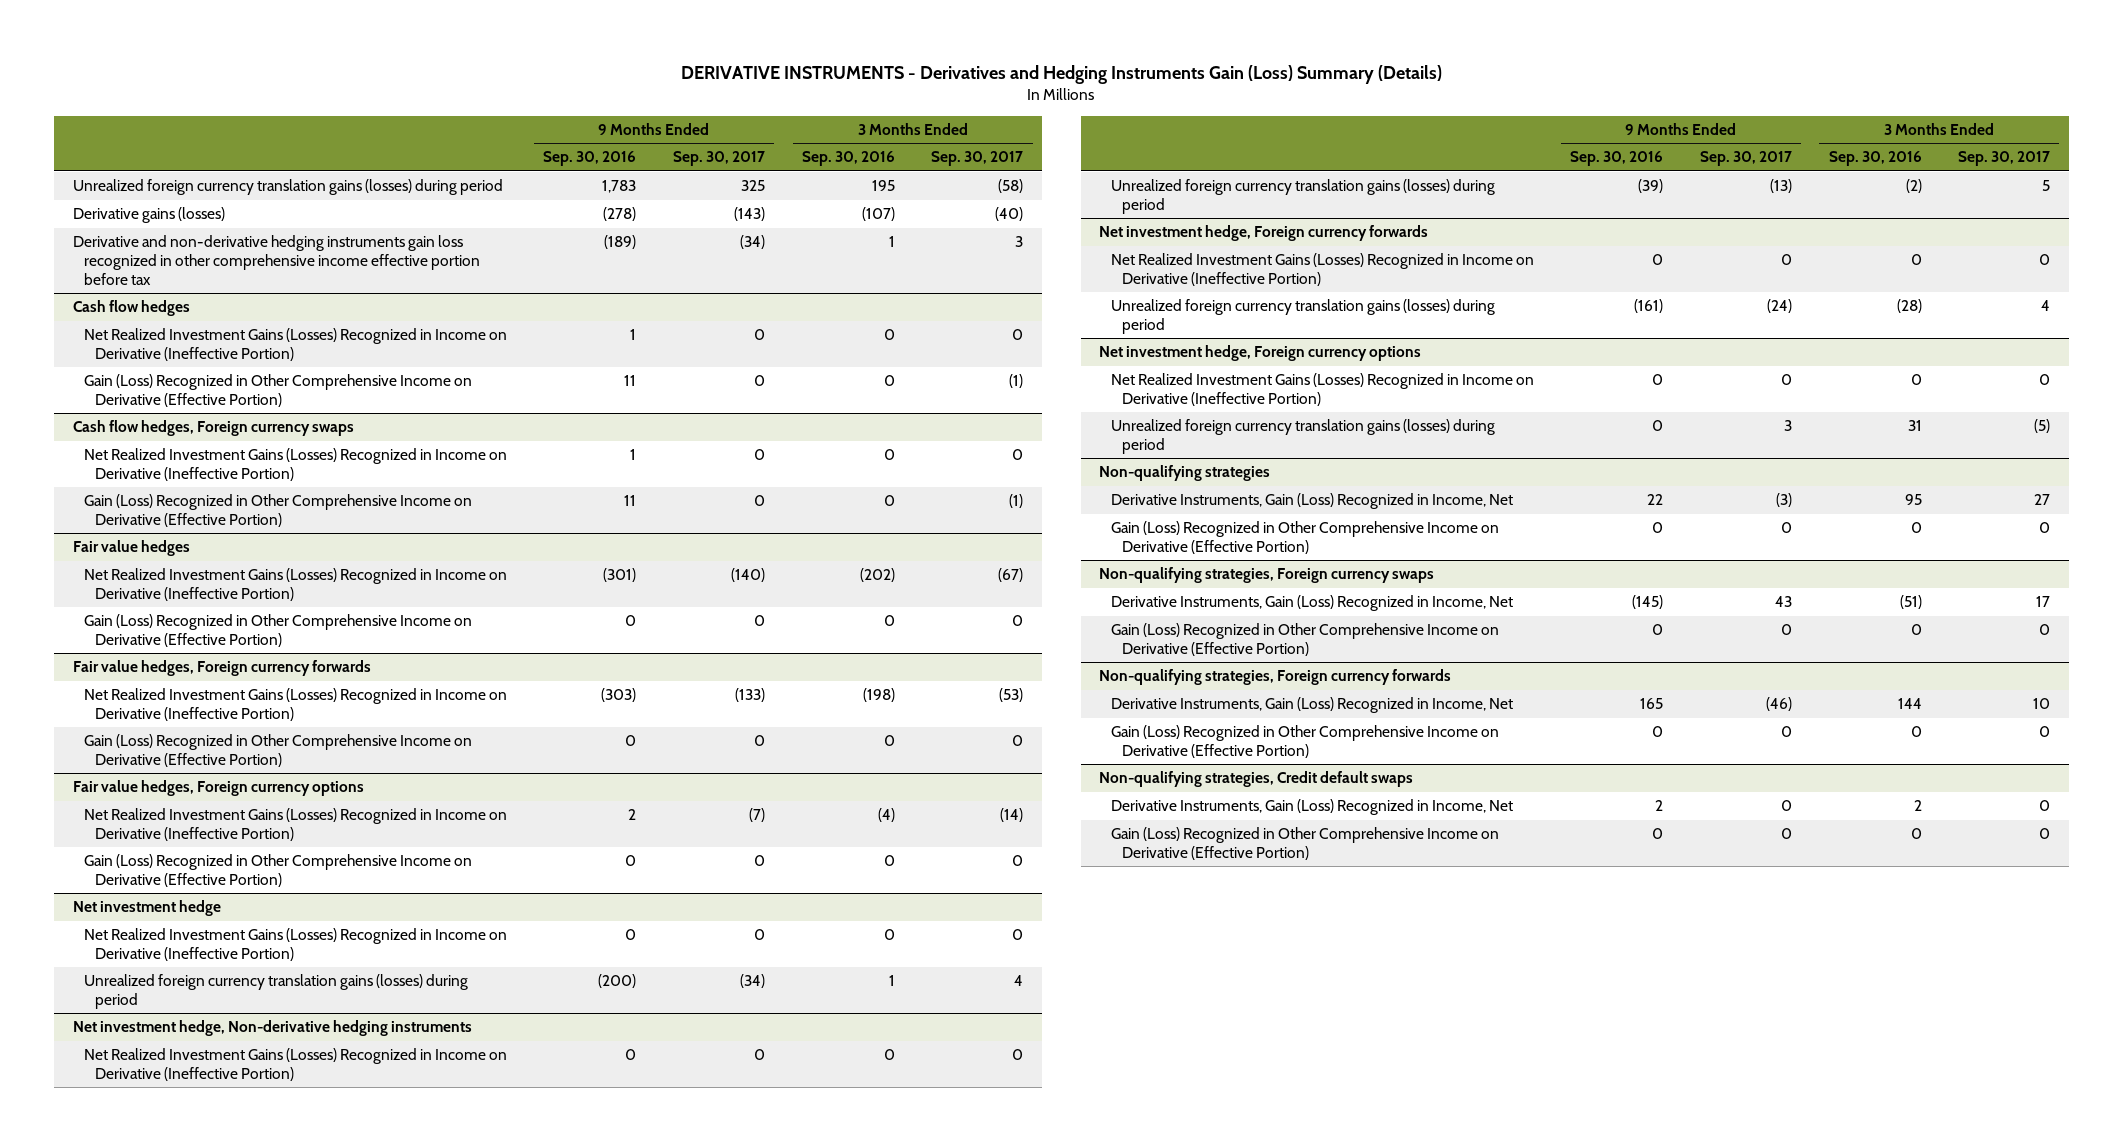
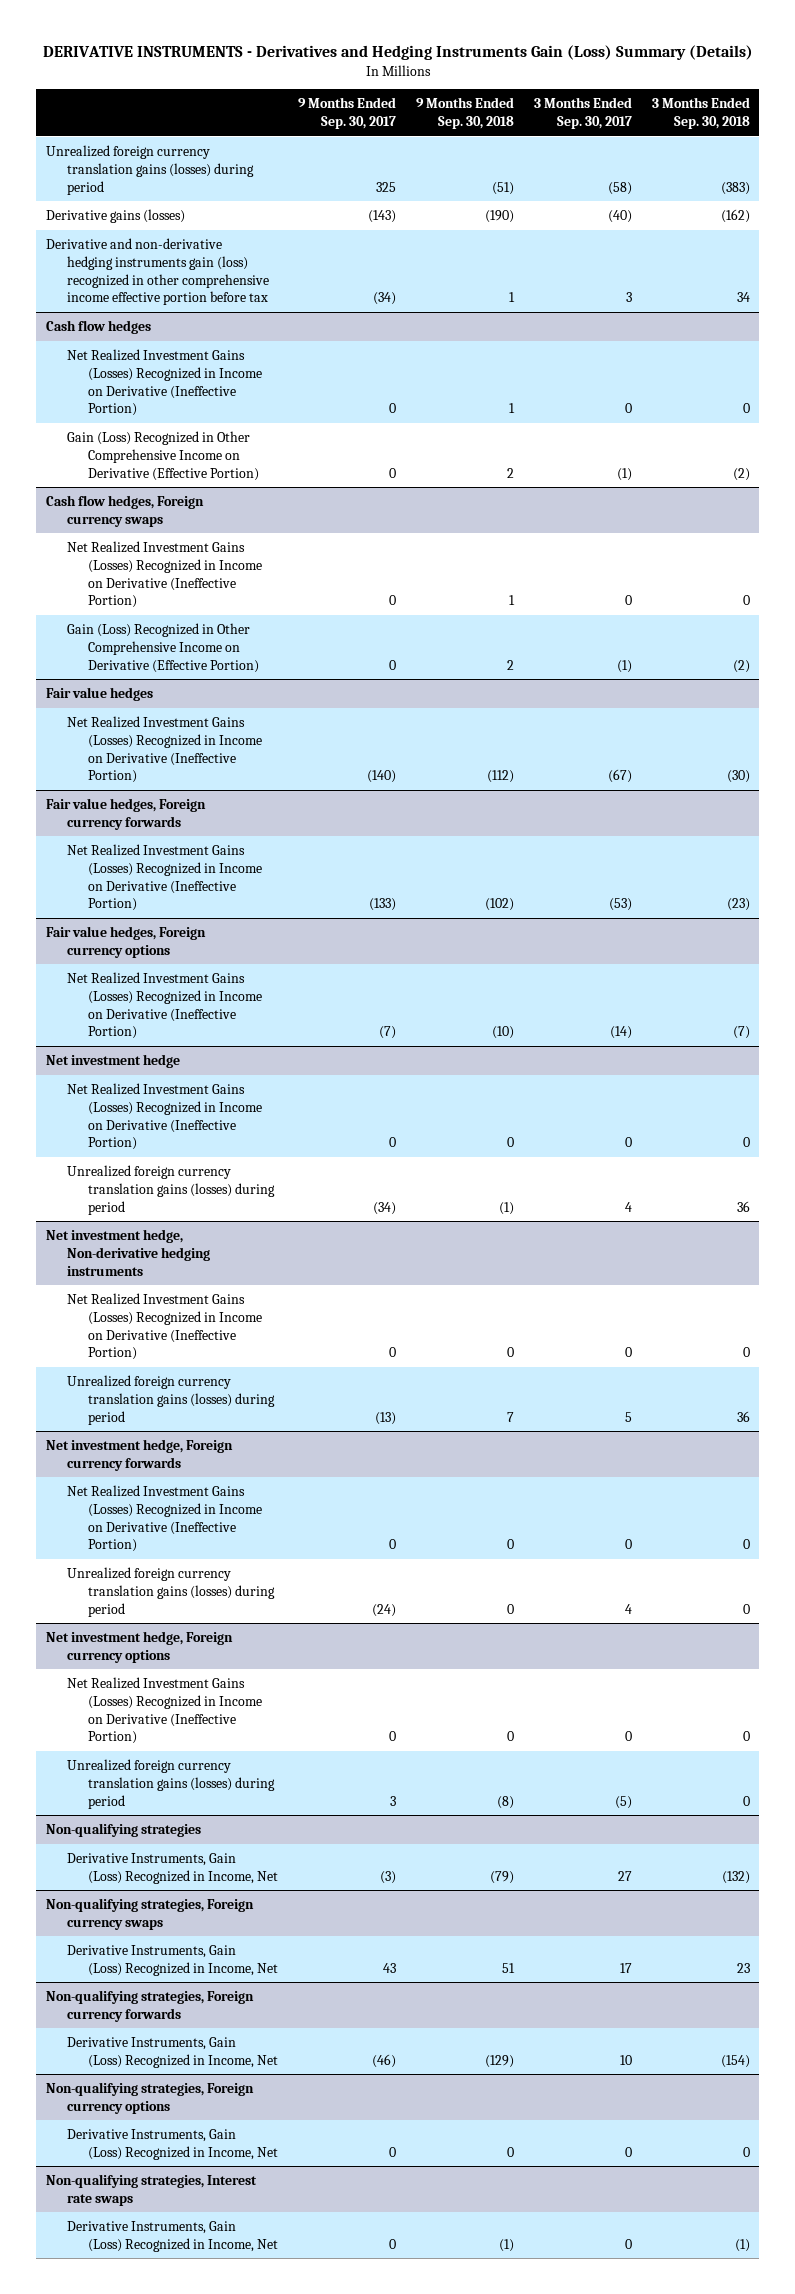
- | 9 Months Ended Sep. 30, 2016 | 9 Months Ended Sep. 30, 2017 | 3 Months Ended Sep. 30, 2016 | 3 Months Ended Sep. 30, 2017
+ | 9 Months Ended Sep. 30, 2017 | 9 Months Ended Sep. 30, 2018 | 3 Months Ended Sep. 30, 2017 | 3 Months Ended Sep. 30, 2018
- Derivative and non-derivative hedging instruments gain loss recognized in other comprehensive income effective portion before tax | (189) | (34) | 1 | 3
+ Derivative and non-derivative hedging instruments gain (loss) recognized in other comprehensive income effective portion before tax | (34) | 1 | 3 | 34
@ Fair value hedges
- Gain (Loss) Recognized in Other Comprehensive Income on Derivative (Effective Portion) | 0 | 0 | 0 | 0
@ Fair value hedges, Foreign currency forwards
- Gain (Loss) Recognized in Other Comprehensive Income on Derivative (Effective Portion) | 0 | 0 | 0 | 0
@ Fair value hedges, Foreign currency options
- Gain (Loss) Recognized in Other Comprehensive Income on Derivative (Effective Portion) | 0 | 0 | 0 | 0
@ Non-qualifying strategies
- Gain (Loss) Recognized in Other Comprehensive Income on Derivative (Effective Portion) | 0 | 0 | 0 | 0
@ Non-qualifying strategies, Foreign currency swaps
- Gain (Loss) Recognized in Other Comprehensive Income on Derivative (Effective Portion) | 0 | 0 | 0 | 0
@ Non-qualifying strategies, Foreign currency forwards
- Gain (Loss) Recognized in Other Comprehensive Income on Derivative (Effective Portion) | 0 | 0 | 0 | 0
- Non-qualifying strategies, Credit default swaps
+ Non-qualifying strategies, Foreign currency options
- Gain (Loss) Recognized in Other Comprehensive Income on Derivative (Effective Portion) | 0 | 0 | 0 | 0
+ Non-qualifying strategies, Interest rate swaps
+ Derivative Instruments, Gain (Loss) Recognized in Income, Net | 0 | (1) | 0 | (1)

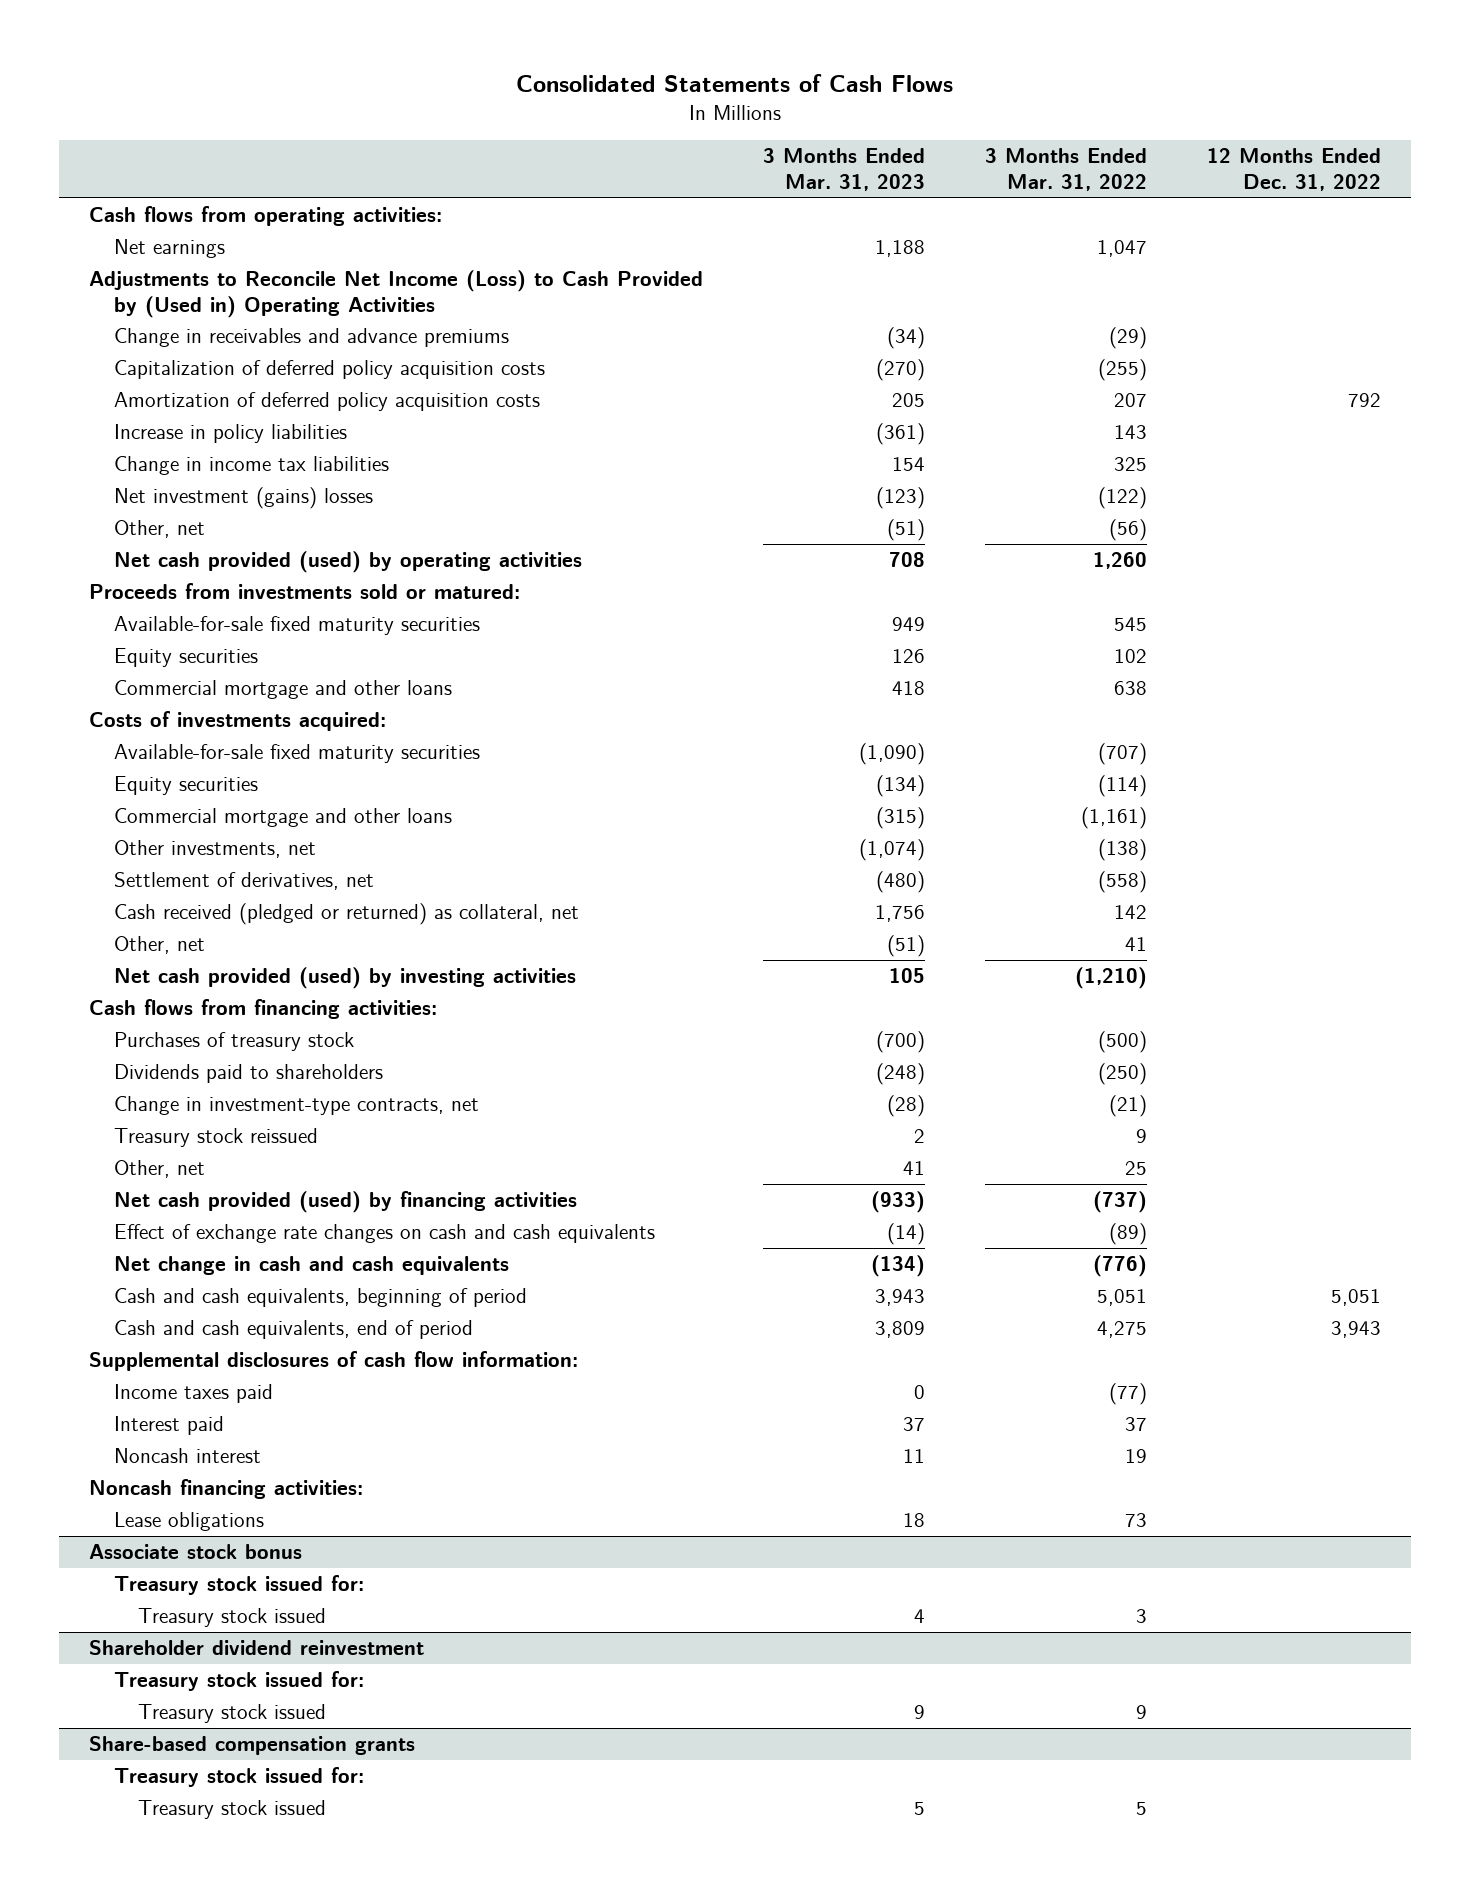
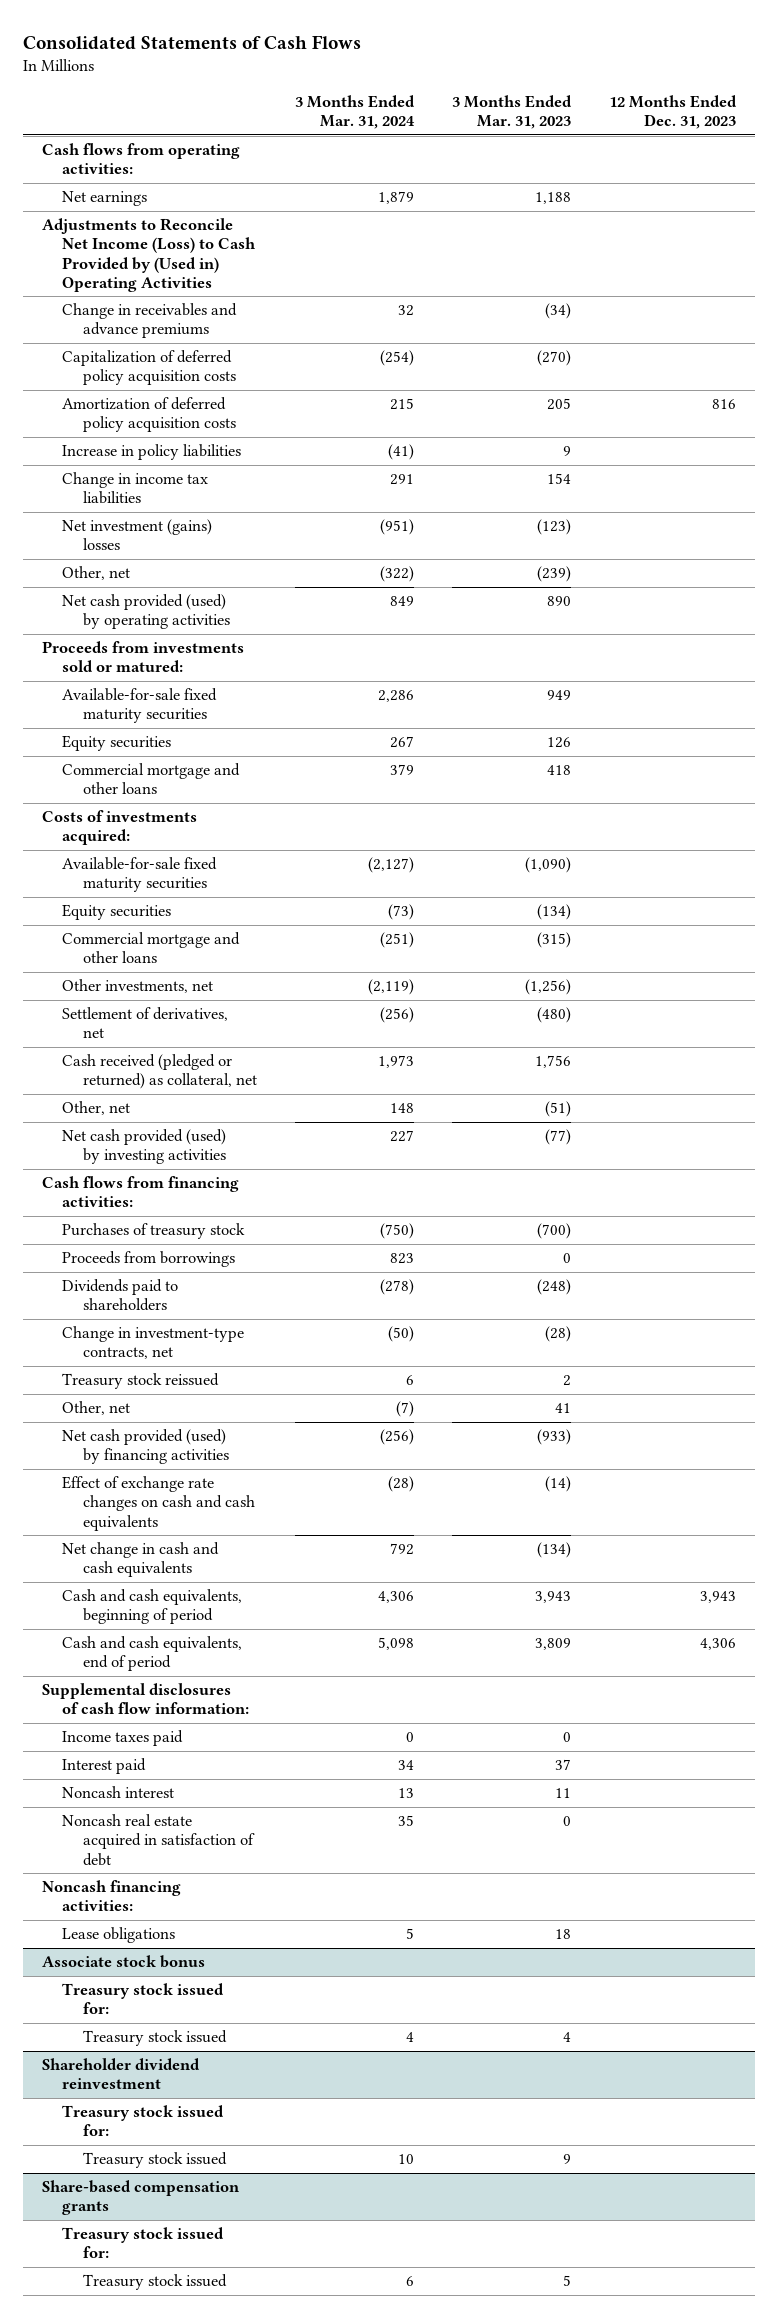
- | 3 Months Ended Mar. 31, 2023 | 3 Months Ended Mar. 31, 2022 | 12 Months Ended Dec. 31, 2022
+ | 3 Months Ended Mar. 31, 2024 | 3 Months Ended Mar. 31, 2023 | 12 Months Ended Dec. 31, 2023
- Increase in policy liabilities | (361) | 143 |
+ Increase in policy liabilities | (41) | 9 |
- Other, net | (51) | (56) |
- Net cash provided (used) by operating activities | 708 | 1,260 |
+ Other, net | (322) | (239) |
+ Net cash provided (used) by operating activities | 849 | 890 |
- Other investments, net | (1,074) | (138) |
+ Other investments, net | (2,119) | (1,256) |
- Net cash provided (used) by investing activities | 105 | (1,210) |
+ Net cash provided (used) by investing activities | 227 | (77) |
+ Proceeds from borrowings | 823 | 0 |
+ Noncash real estate acquired in satisfaction of debt | 35 | 0 |

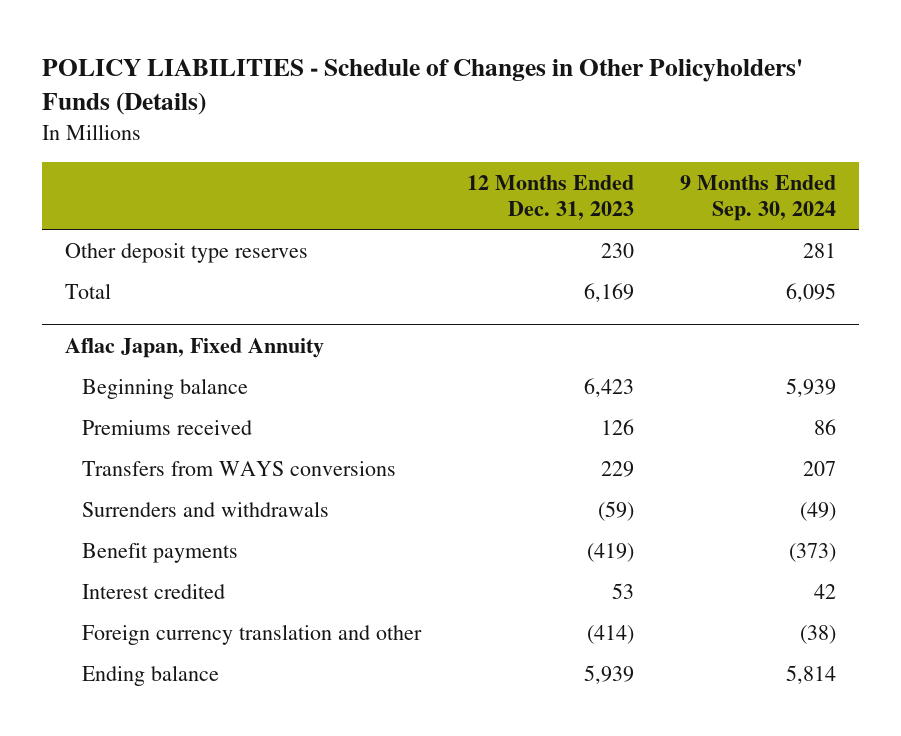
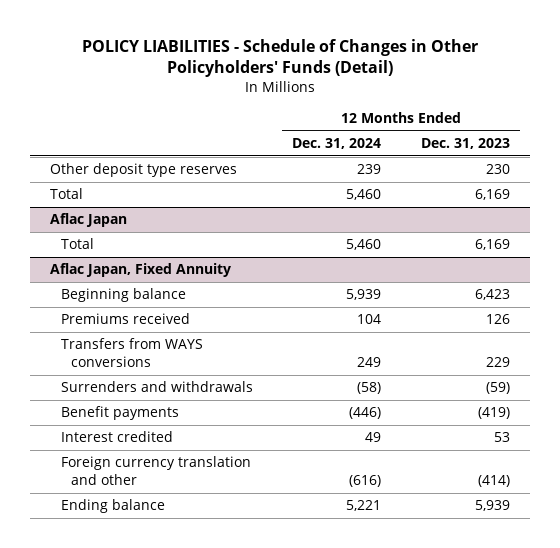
- POLICY LIABILITIES - Schedule of Changes in Other Policyholders' Funds (Details)
+ POLICY LIABILITIES - Schedule of Changes in Other Policyholders' Funds (Detail)
- | 12 Months Ended Dec. 31, 2023 | 9 Months Ended Sep. 30, 2024
+ | 12 Months Ended Dec. 31, 2024 | 12 Months Ended Dec. 31, 2023
+ Aflac Japan
+ Total | 5,460 | 6,169

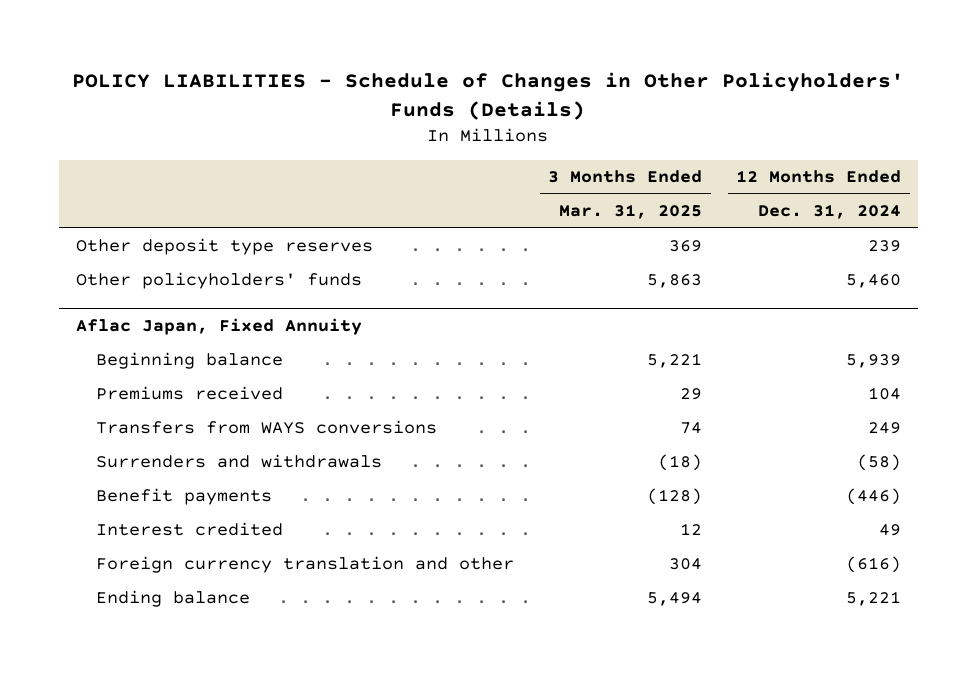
- POLICY LIABILITIES - Schedule of Changes in Other Policyholders' Funds (Detail)
+ POLICY LIABILITIES - Schedule of Changes in Other Policyholders' Funds (Details)
- | 12 Months Ended Dec. 31, 2024 | 12 Months Ended Dec. 31, 2023
+ | 3 Months Ended Mar. 31, 2025 | 12 Months Ended Dec. 31, 2024
- Total | 5,460 | 6,169
- Aflac Japan
- Total | 5,460 | 6,169
+ Other policyholders' funds | 5,863 | 5,460

